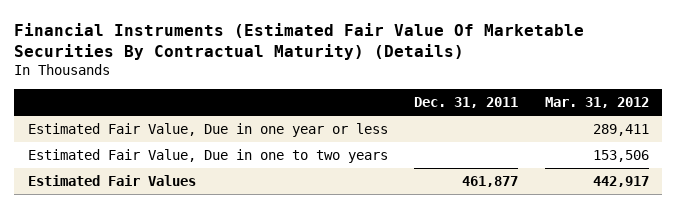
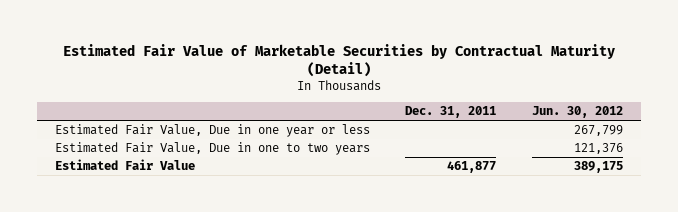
- Financial Instruments (Estimated Fair Value Of Marketable Securities By Contractual Maturity) (Details)
+ Estimated Fair Value of Marketable Securities by Contractual Maturity (Detail)
- | Dec. 31, 2011 | Mar. 31, 2012
+ | Dec. 31, 2011 | Jun. 30, 2012
- Estimated Fair Values | 461,877 | 442,917
+ Estimated Fair Value | 461,877 | 389,175

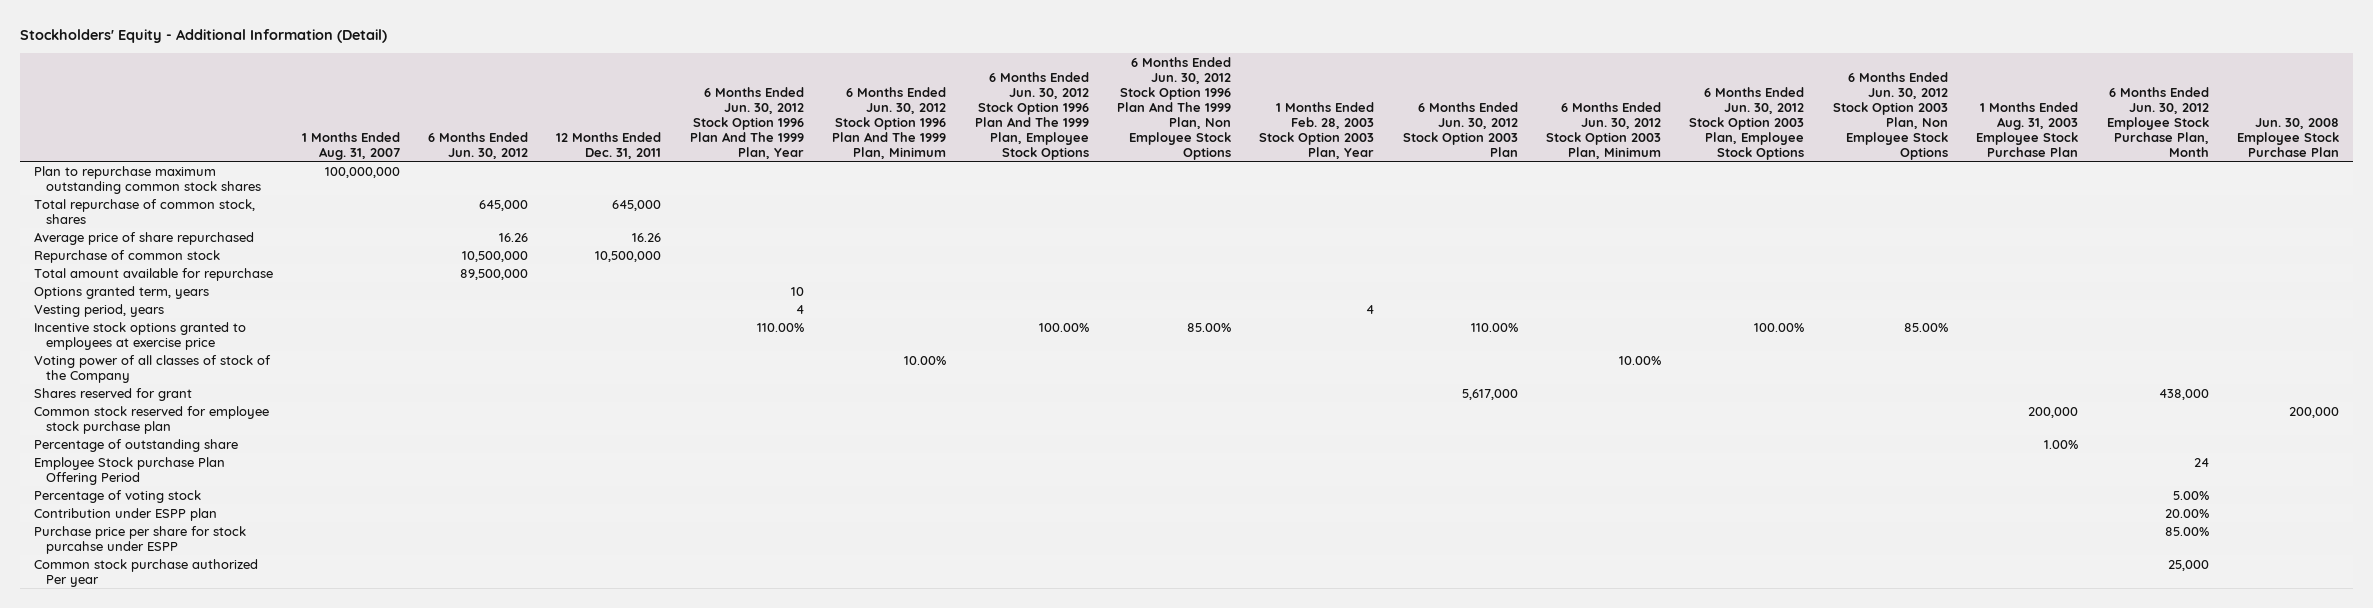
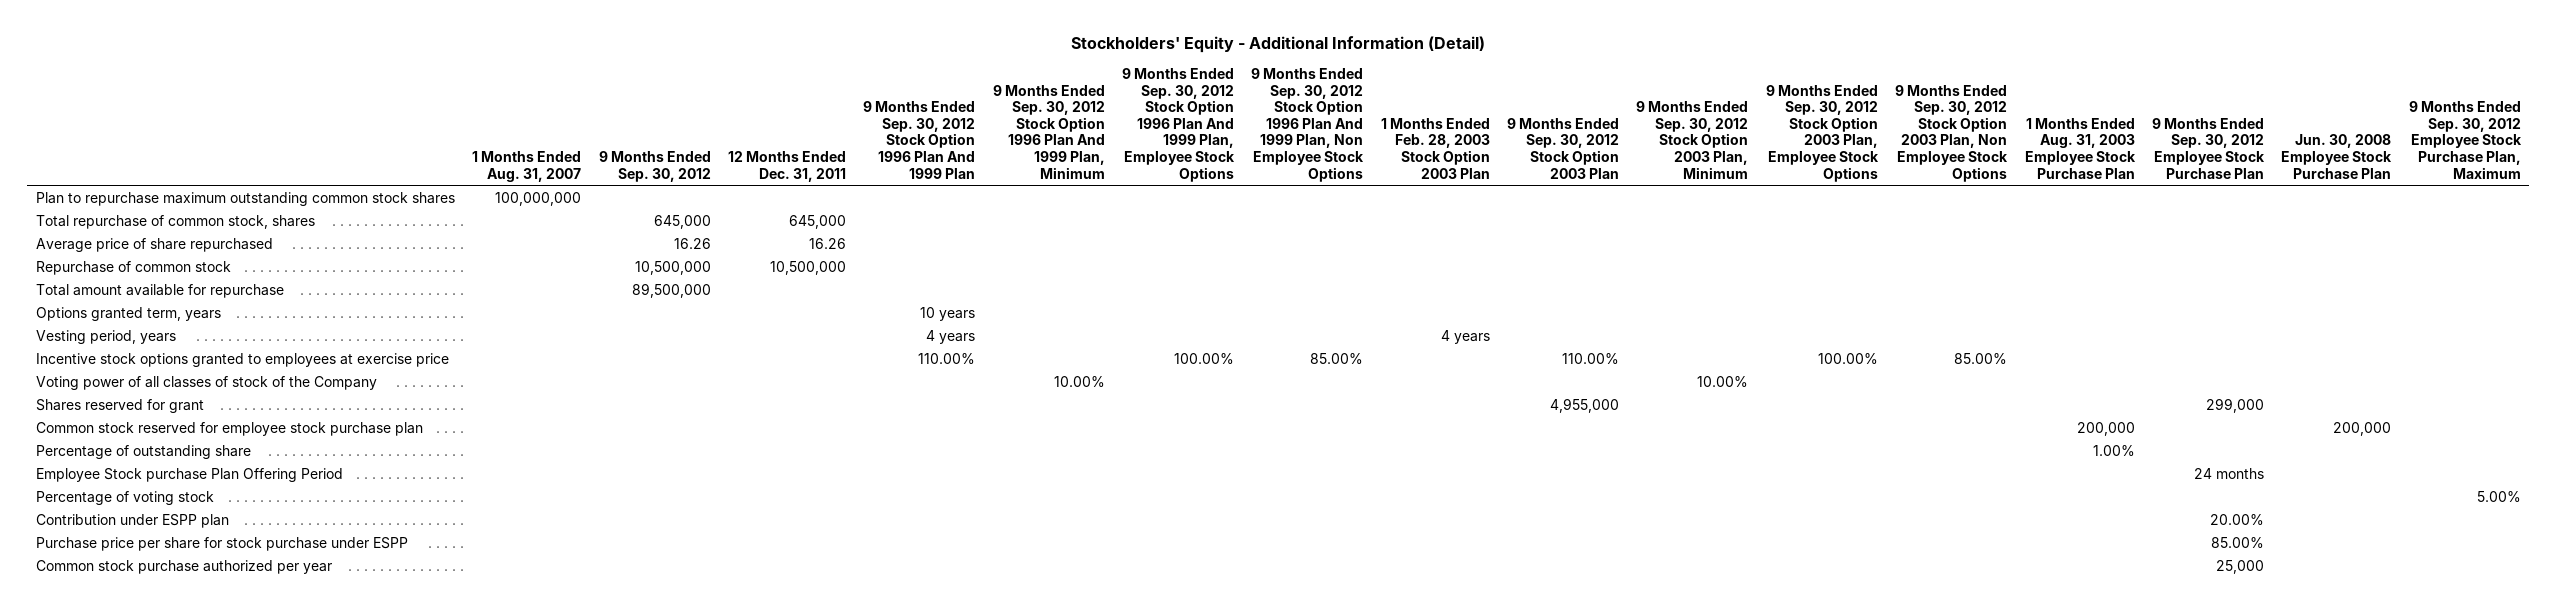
- | 1 Months Ended Aug. 31, 2007 | 6 Months Ended Jun. 30, 2012 | 12 Months Ended Dec. 31, 2011 | 6 Months Ended Jun. 30, 2012 Stock Option 1996 Plan And The 1999 Plan, Year | 6 Months Ended Jun. 30, 2012 Stock Option 1996 Plan And The 1999 Plan, Minimum | 6 Months Ended Jun. 30, 2012 Stock Option 1996 Plan And The 1999 Plan, Employee Stock Options | 6 Months Ended Jun. 30, 2012 Stock Option 1996 Plan And The 1999 Plan, Non Employee Stock Options | 1 Months Ended Feb. 28, 2003 Stock Option 2003 Plan, Year | 6 Months Ended Jun. 30, 2012 Stock Option 2003 Plan | 6 Months Ended Jun. 30, 2012 Stock Option 2003 Plan, Minimum | 6 Months Ended Jun. 30, 2012 Stock Option 2003 Plan, Employee Stock Options | 6 Months Ended Jun. 30, 2012 Stock Option 2003 Plan, Non Employee Stock Options | 1 Months Ended Aug. 31, 2003 Employee Stock Purchase Plan | 6 Months Ended Jun. 30, 2012 Employee Stock Purchase Plan, Month | Jun. 30, 2008 Employee Stock Purchase Plan
+ | 1 Months Ended Aug. 31, 2007 | 9 Months Ended Sep. 30, 2012 | 12 Months Ended Dec. 31, 2011 | 9 Months Ended Sep. 30, 2012 Stock Option 1996 Plan And 1999 Plan | 9 Months Ended Sep. 30, 2012 Stock Option 1996 Plan And 1999 Plan, Minimum | 9 Months Ended Sep. 30, 2012 Stock Option 1996 Plan And 1999 Plan, Employee Stock Options | 9 Months Ended Sep. 30, 2012 Stock Option 1996 Plan And 1999 Plan, Non Employee Stock Options | 1 Months Ended Feb. 28, 2003 Stock Option 2003 Plan | 9 Months Ended Sep. 30, 2012 Stock Option 2003 Plan | 9 Months Ended Sep. 30, 2012 Stock Option 2003 Plan, Minimum | 9 Months Ended Sep. 30, 2012 Stock Option 2003 Plan, Employee Stock Options | 9 Months Ended Sep. 30, 2012 Stock Option 2003 Plan, Non Employee Stock Options | 1 Months Ended Aug. 31, 2003 Employee Stock Purchase Plan | 9 Months Ended Sep. 30, 2012 Employee Stock Purchase Plan | Jun. 30, 2008 Employee Stock Purchase Plan | 9 Months Ended Sep. 30, 2012 Employee Stock Purchase Plan, Maximum
- Purchase price per share for stock purcahse under ESPP | | | | | | | | | | | | | | 85.00% |
- Common stock purchase authorized Per year | | | | | | | | | | | | | | 25,000 |
+ Purchase price per share for stock purchase under ESPP | | | | | | | | | | | | | | 85.00% | |
+ Common stock purchase authorized per year | | | | | | | | | | | | | | 25,000 | |

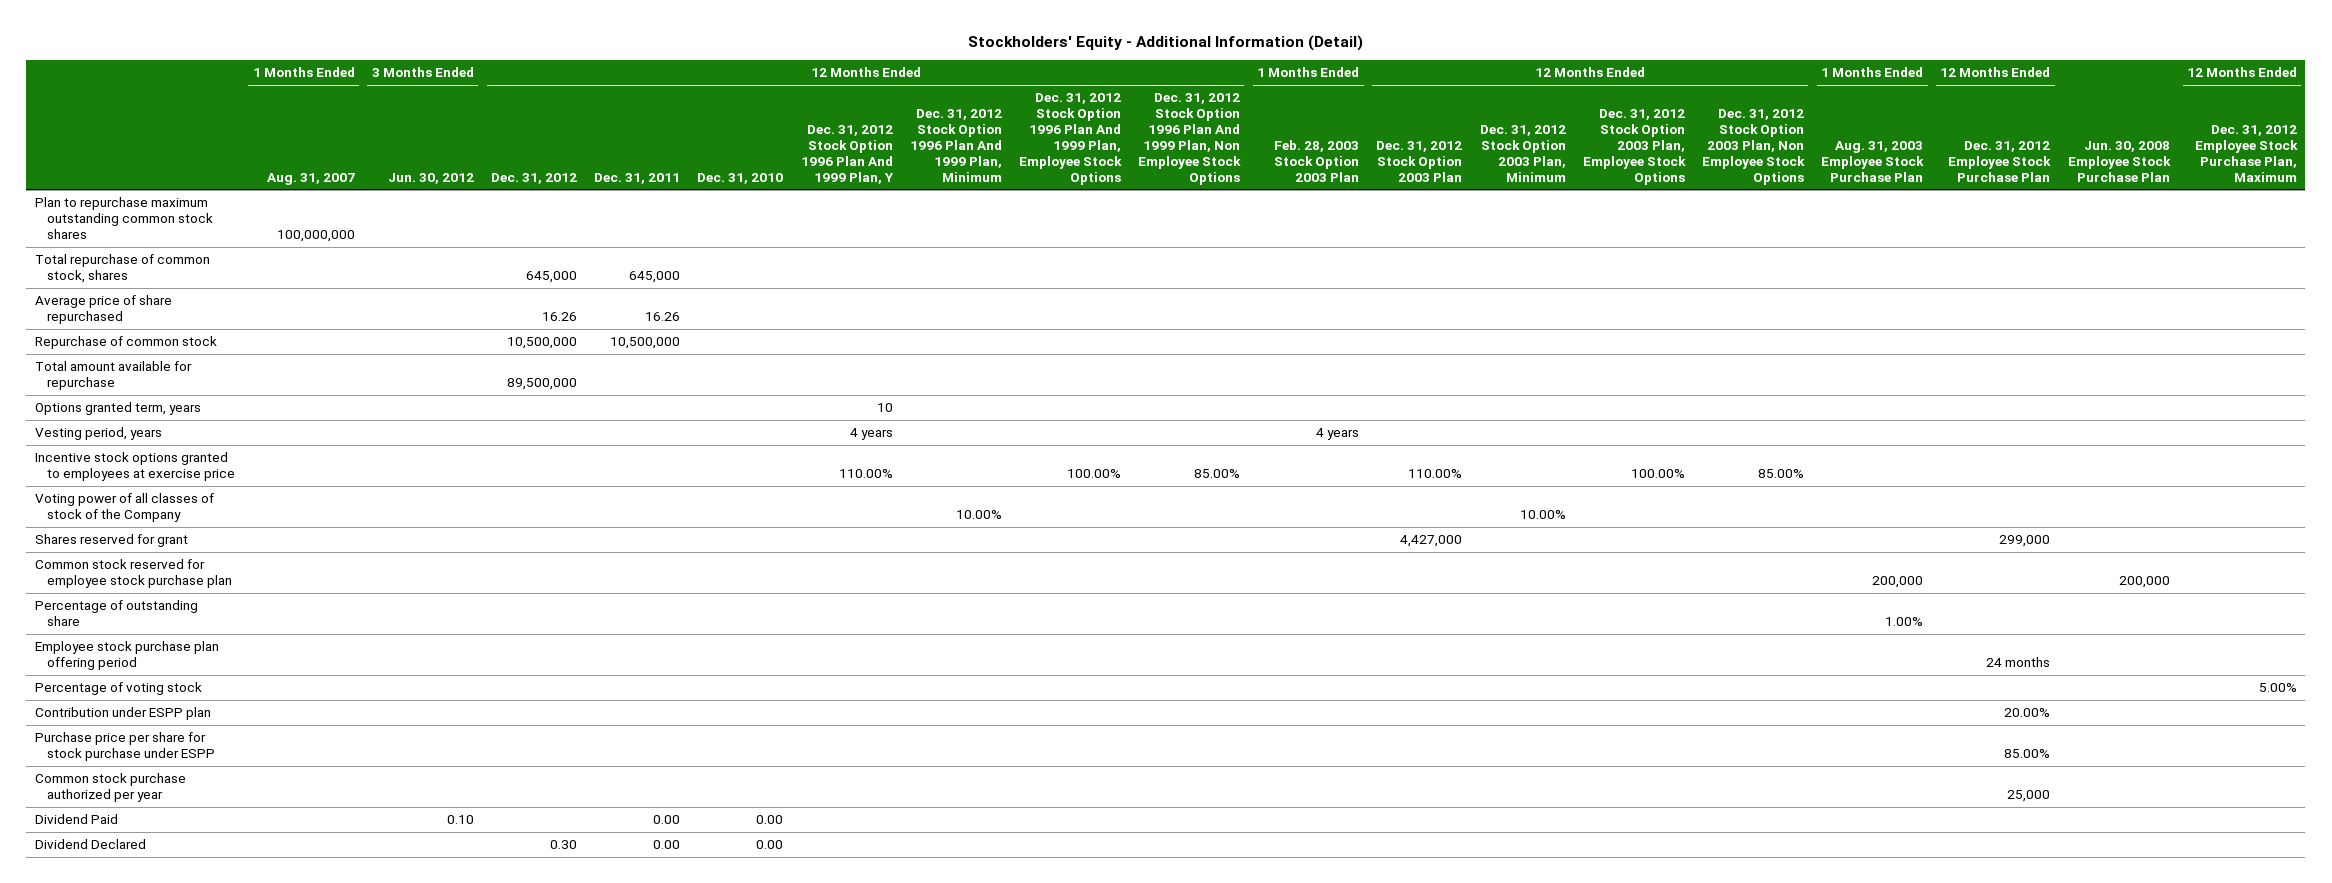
- | 1 Months Ended Aug. 31, 2007 | 9 Months Ended Sep. 30, 2012 | 12 Months Ended Dec. 31, 2011 | 9 Months Ended Sep. 30, 2012 Stock Option 1996 Plan And 1999 Plan | 9 Months Ended Sep. 30, 2012 Stock Option 1996 Plan And 1999 Plan, Minimum | 9 Months Ended Sep. 30, 2012 Stock Option 1996 Plan And 1999 Plan, Employee Stock Options | 9 Months Ended Sep. 30, 2012 Stock Option 1996 Plan And 1999 Plan, Non Employee Stock Options | 1 Months Ended Feb. 28, 2003 Stock Option 2003 Plan | 9 Months Ended Sep. 30, 2012 Stock Option 2003 Plan | 9 Months Ended Sep. 30, 2012 Stock Option 2003 Plan, Minimum | 9 Months Ended Sep. 30, 2012 Stock Option 2003 Plan, Employee Stock Options | 9 Months Ended Sep. 30, 2012 Stock Option 2003 Plan, Non Employee Stock Options | 1 Months Ended Aug. 31, 2003 Employee Stock Purchase Plan | 9 Months Ended Sep. 30, 2012 Employee Stock Purchase Plan | Jun. 30, 2008 Employee Stock Purchase Plan | 9 Months Ended Sep. 30, 2012 Employee Stock Purchase Plan, Maximum
+ | 1 Months Ended Aug. 31, 2007 | 3 Months Ended Jun. 30, 2012 | 12 Months Ended Dec. 31, 2012 | 12 Months Ended Dec. 31, 2011 | 12 Months Ended Dec. 31, 2010 | 12 Months Ended Dec. 31, 2012 Stock Option 1996 Plan And 1999 Plan, Y | 12 Months Ended Dec. 31, 2012 Stock Option 1996 Plan And 1999 Plan, Minimum | 12 Months Ended Dec. 31, 2012 Stock Option 1996 Plan And 1999 Plan, Employee Stock Options | 12 Months Ended Dec. 31, 2012 Stock Option 1996 Plan And 1999 Plan, Non Employee Stock Options | 1 Months Ended Feb. 28, 2003 Stock Option 2003 Plan | 12 Months Ended Dec. 31, 2012 Stock Option 2003 Plan | 12 Months Ended Dec. 31, 2012 Stock Option 2003 Plan, Minimum | 12 Months Ended Dec. 31, 2012 Stock Option 2003 Plan, Employee Stock Options | 12 Months Ended Dec. 31, 2012 Stock Option 2003 Plan, Non Employee Stock Options | 1 Months Ended Aug. 31, 2003 Employee Stock Purchase Plan | 12 Months Ended Dec. 31, 2012 Employee Stock Purchase Plan | Jun. 30, 2008 Employee Stock Purchase Plan | 12 Months Ended Dec. 31, 2012 Employee Stock Purchase Plan, Maximum
- Employee Stock purchase Plan Offering Period | | | | | | | | | | | | | | 24 months | |
+ Employee stock purchase plan offering period | | | | | | | | | | | | | | | | 24 months | |
+ Dividend Paid | | 0.10 | | 0.00 | 0.00 | | | | | | | | | | | | |
+ Dividend Declared | | | 0.30 | 0.00 | 0.00 | | | | | | | | | | | | |

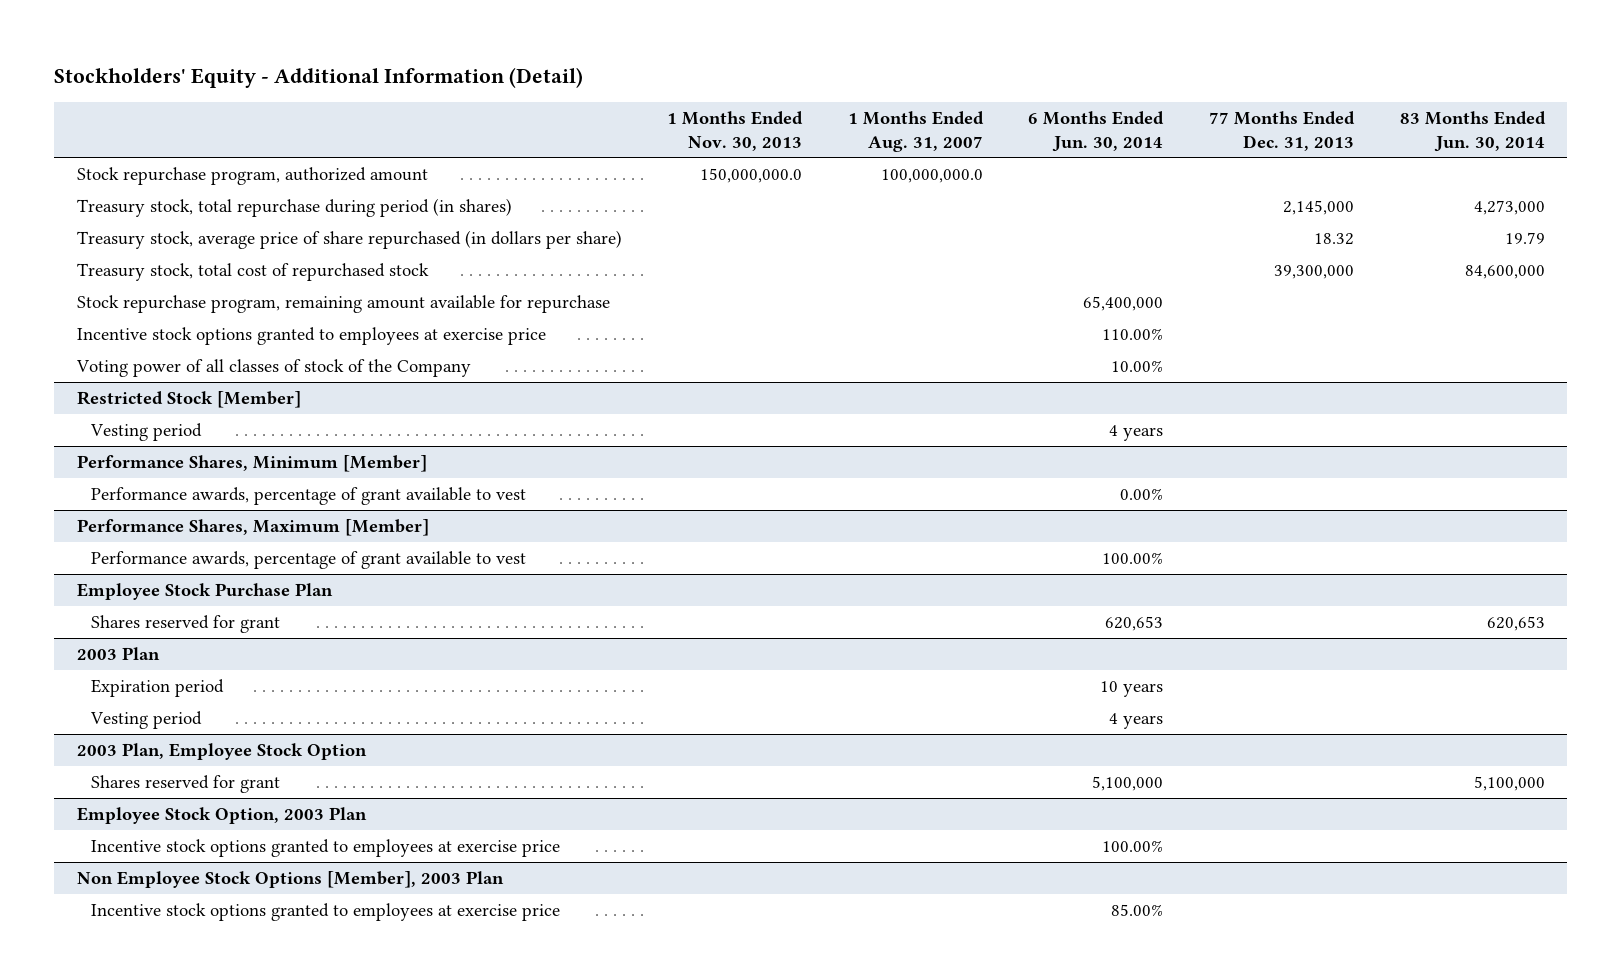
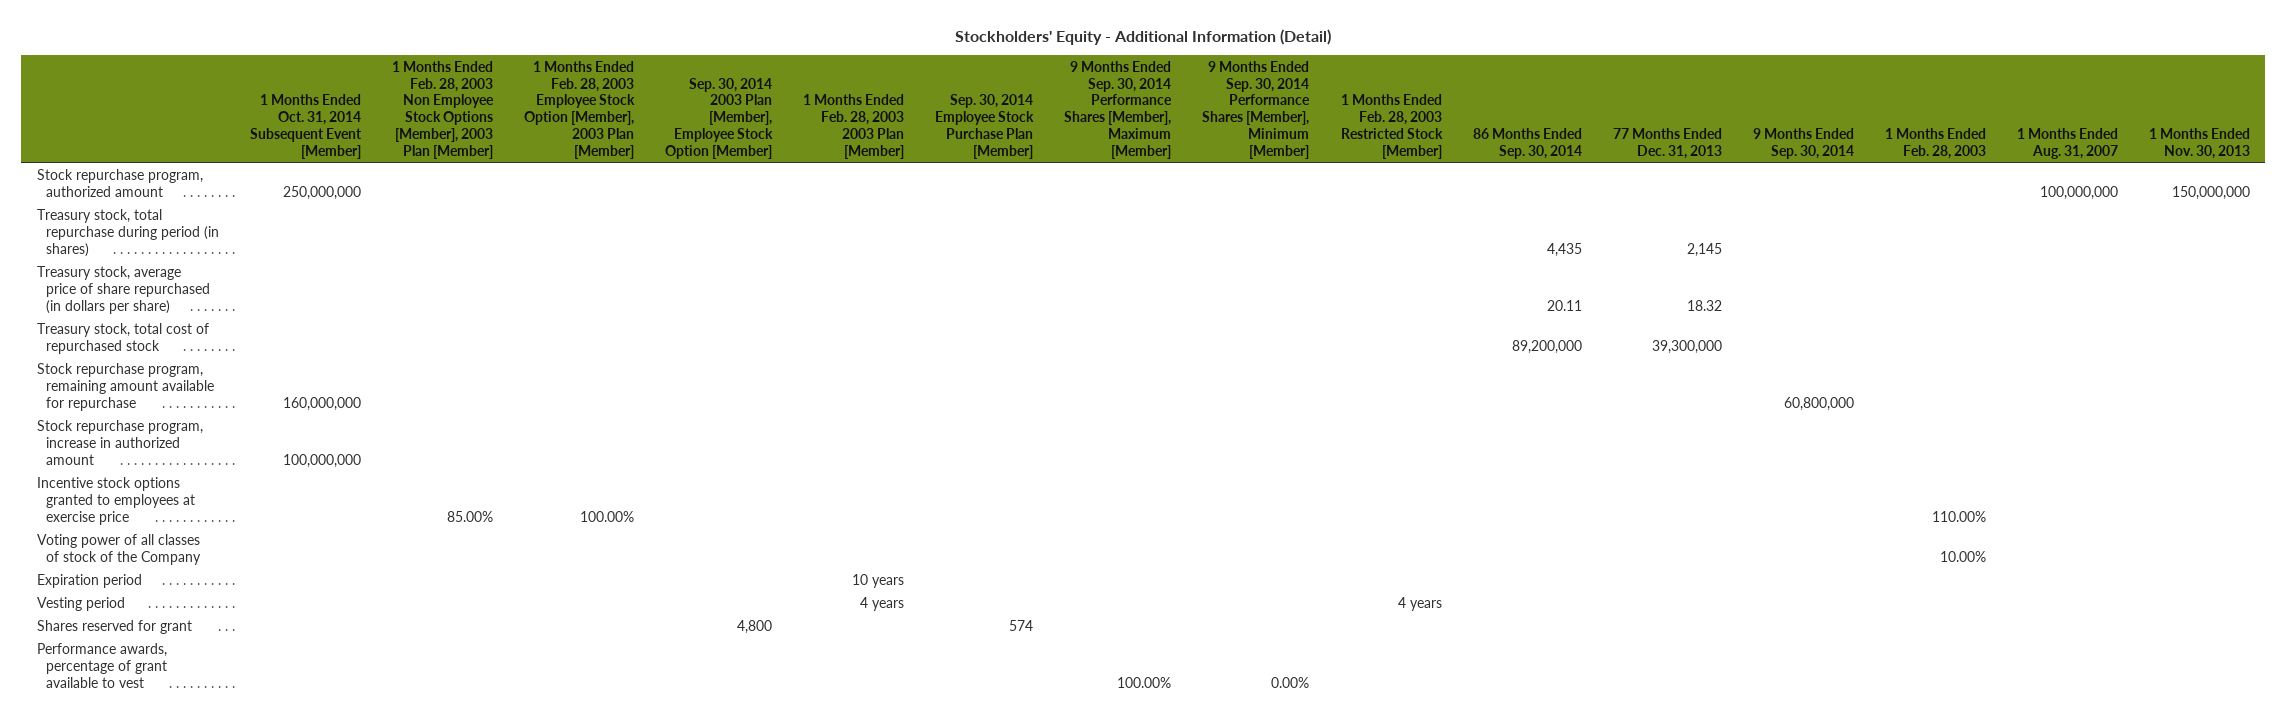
- | 1 Months Ended Nov. 30, 2013 | 1 Months Ended Aug. 31, 2007 | 6 Months Ended Jun. 30, 2014 | 77 Months Ended Dec. 31, 2013 | 83 Months Ended Jun. 30, 2014
+ | 1 Months Ended Oct. 31, 2014 Subsequent Event [Member] | 1 Months Ended Feb. 28, 2003 Non Employee Stock Options [Member], 2003 Plan [Member] | 1 Months Ended Feb. 28, 2003 Employee Stock Option [Member], 2003 Plan [Member] | Sep. 30, 2014 2003 Plan [Member], Employee Stock Option [Member] | 1 Months Ended Feb. 28, 2003 2003 Plan [Member] | Sep. 30, 2014 Employee Stock Purchase Plan [Member] | 9 Months Ended Sep. 30, 2014 Performance Shares [Member], Maximum [Member] | 9 Months Ended Sep. 30, 2014 Performance Shares [Member], Minimum [Member] | 1 Months Ended Feb. 28, 2003 Restricted Stock [Member] | 86 Months Ended Sep. 30, 2014 | 77 Months Ended Dec. 31, 2013 | 9 Months Ended Sep. 30, 2014 | 1 Months Ended Feb. 28, 2003 | 1 Months Ended Aug. 31, 2007 | 1 Months Ended Nov. 30, 2013
- Stock repurchase program, authorized amount | 150,000,000.0 | 100,000,000.0 | | |
- Treasury stock, total repurchase during period (in shares) | | | | 2,145,000 | 4,273,000
+ Stock repurchase program, authorized amount | 250,000,000 | | | | | | | | | | | | | 100,000,000 | 150,000,000
+ Treasury stock, total repurchase during period (in shares) | | | | | | | | | | 4,435 | 2,145 | | | |
+ Stock repurchase program, increase in authorized amount | 100,000,000 | | | | | | | | | | | | | |
- Restricted Stock [Member]
- Vesting period | | | 4 years | |
- Performance Shares, Minimum [Member]
- Performance awards, percentage of grant available to vest | | | 0.00% | |
- Performance Shares, Maximum [Member]
- Performance awards, percentage of grant available to vest | | | 100.00% | |
- Employee Stock Purchase Plan
- Shares reserved for grant | | | 620,653 | | 620,653
- 2003 Plan
- Expiration period | | | 10 years | |
- Vesting period | | | 4 years | |
- 2003 Plan, Employee Stock Option
- Shares reserved for grant | | | 5,100,000 | | 5,100,000
- Employee Stock Option, 2003 Plan
- Incentive stock options granted to employees at exercise price | | | 100.00% | |
- Non Employee Stock Options [Member], 2003 Plan
- Incentive stock options granted to employees at exercise price | | | 85.00% | |
+ Expiration period | | | | | 10 years | | | | | | | | | |
+ Vesting period | | | | | 4 years | | | | 4 years | | | | | |
+ Shares reserved for grant | | | | 4,800 | | 574 | | | | | | | | |
+ Performance awards, percentage of grant available to vest | | | | | | | 100.00% | 0.00% | | | | | | |

